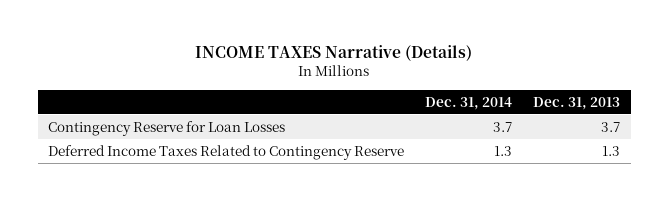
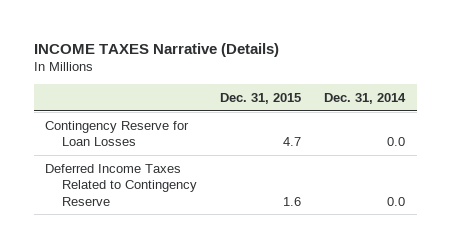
- | Dec. 31, 2014 | Dec. 31, 2013
+ | Dec. 31, 2015 | Dec. 31, 2014
- Contingency Reserve for Loan Losses | 3.7 | 3.7
- Deferred Income Taxes Related to Contingency Reserve | 1.3 | 1.3
+ Contingency Reserve for Loan Losses | 4.7 | 0.0
+ Deferred Income Taxes Related to Contingency Reserve | 1.6 | 0.0

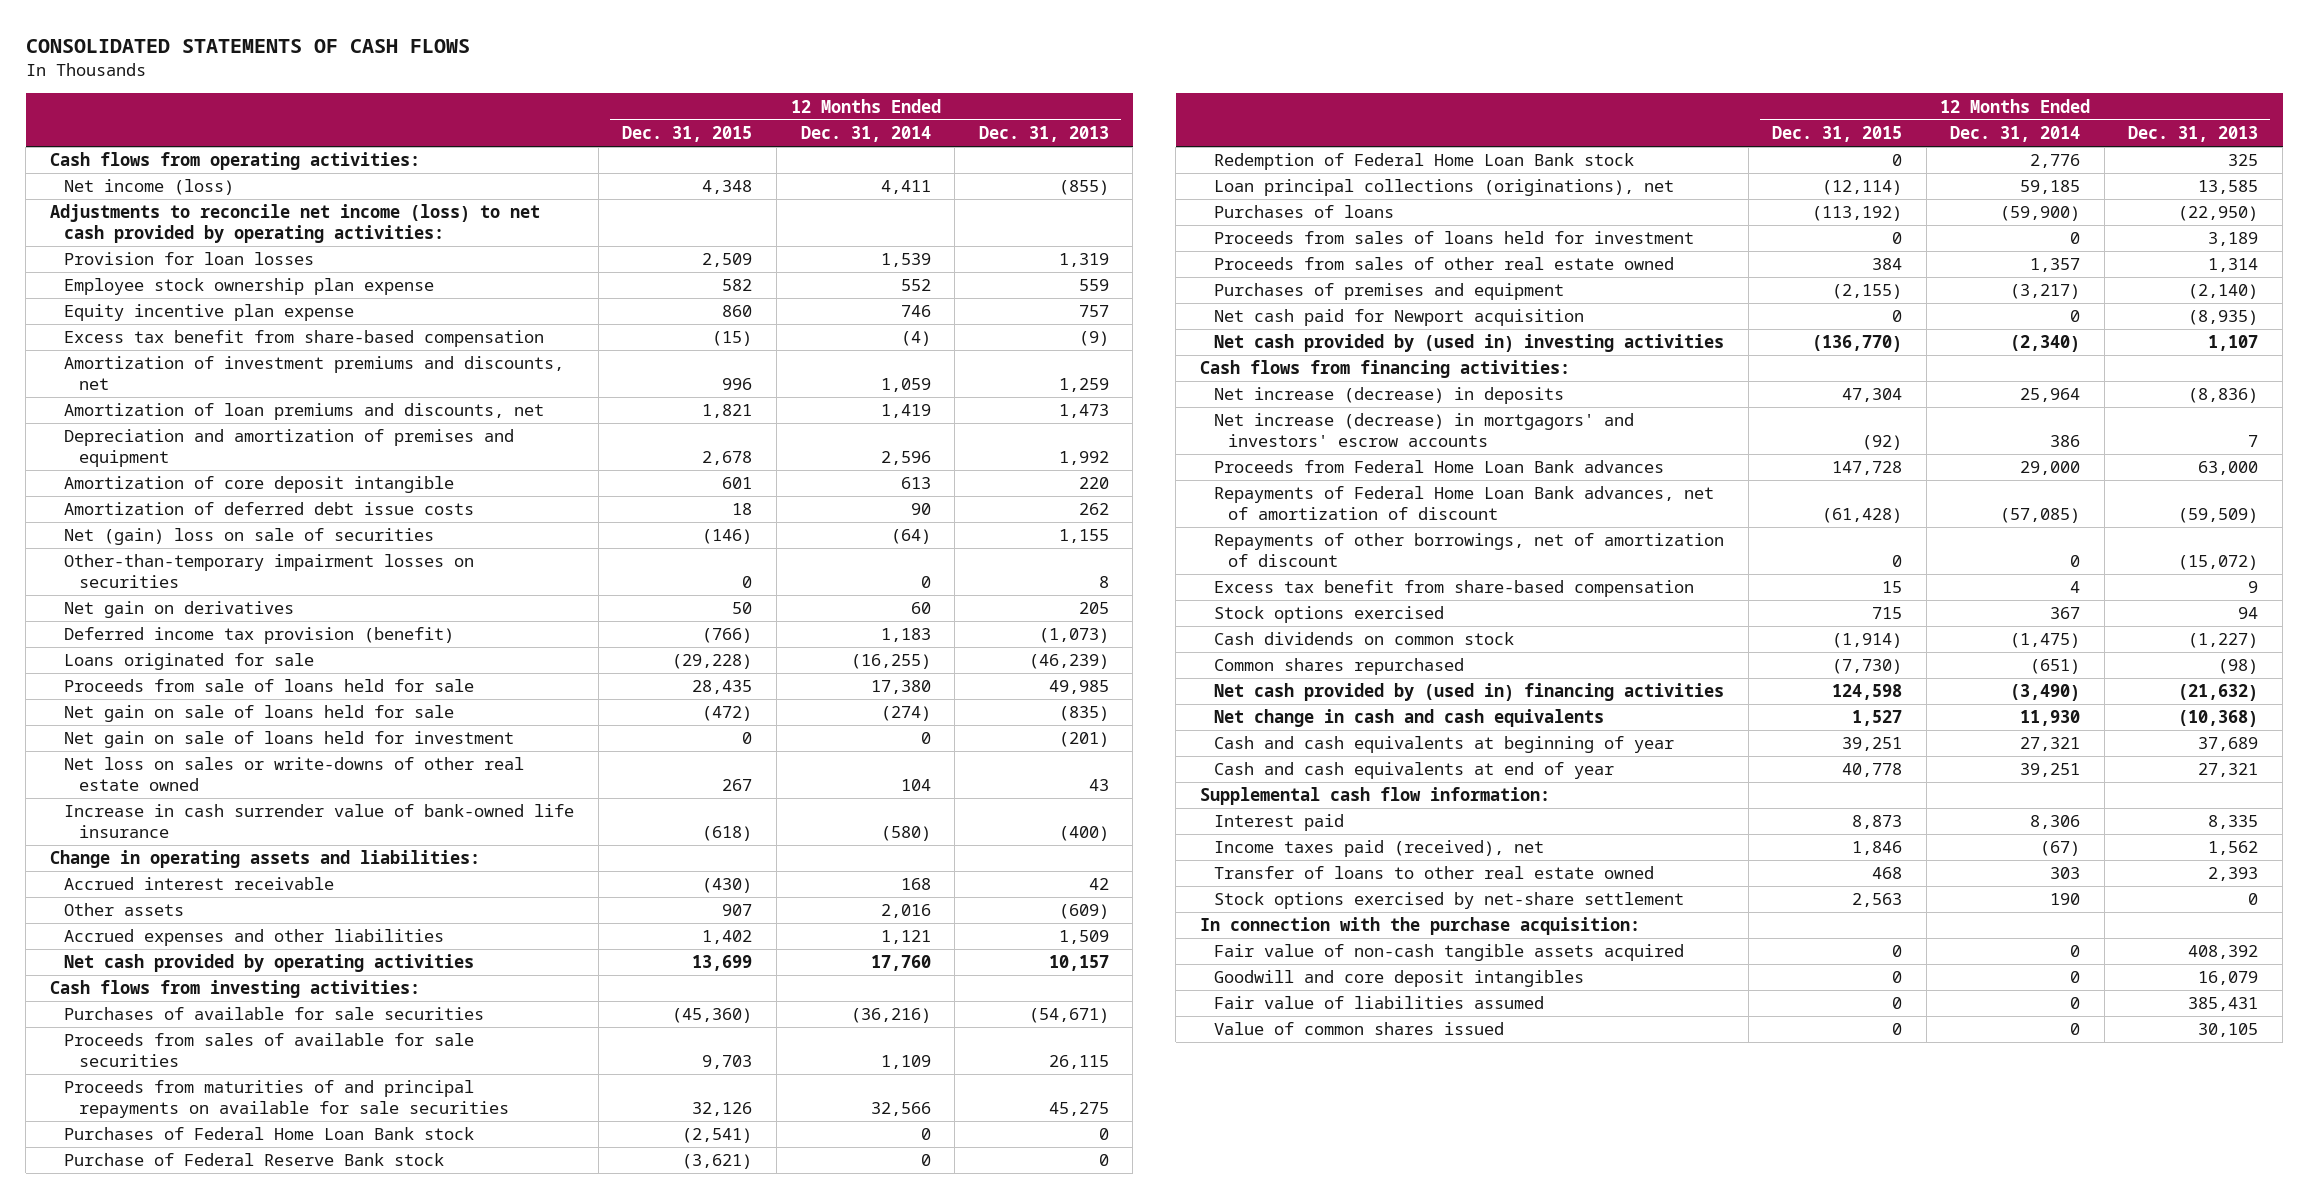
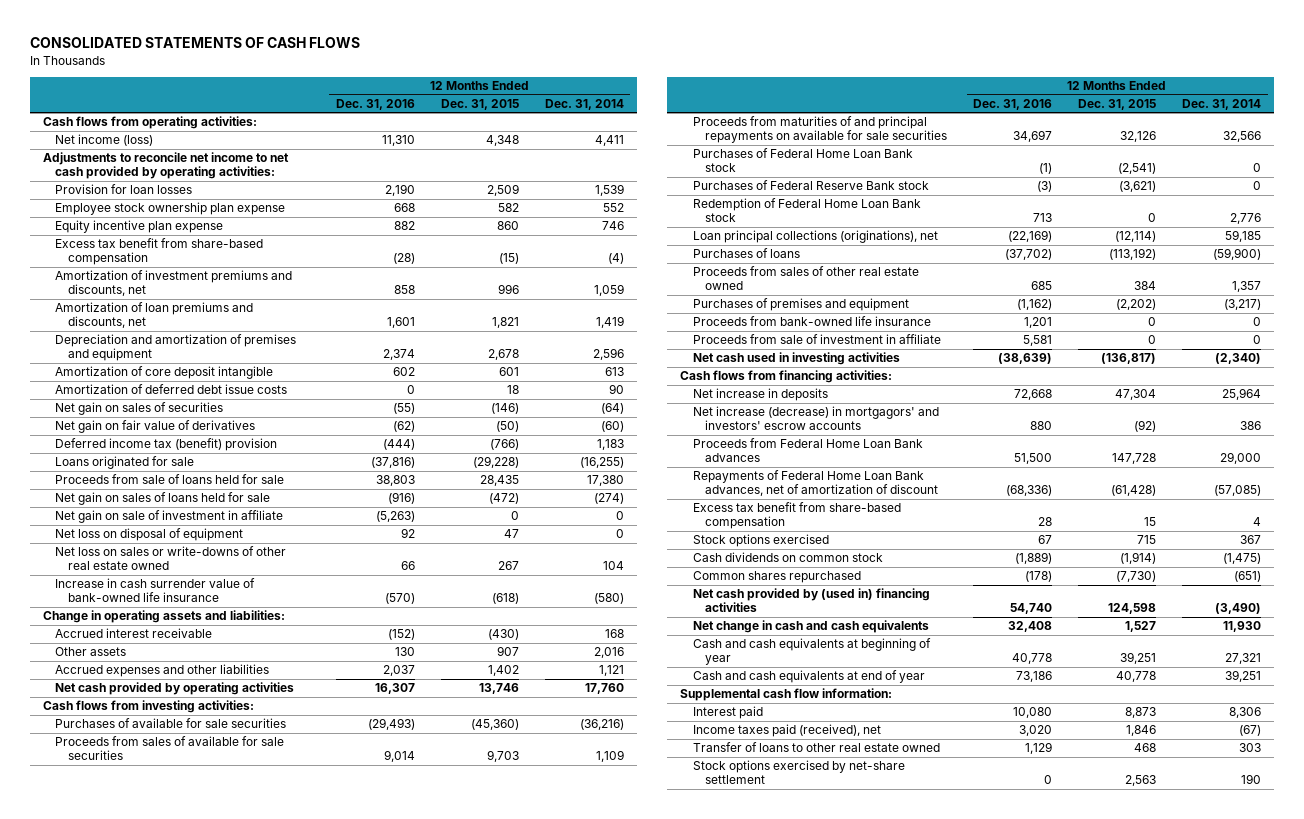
- | 12 Months Ended Dec. 31, 2015 | 12 Months Ended Dec. 31, 2014 | 12 Months Ended Dec. 31, 2013
+ | 12 Months Ended Dec. 31, 2016 | 12 Months Ended Dec. 31, 2015 | 12 Months Ended Dec. 31, 2014
- Adjustments to reconcile net income (loss) to net cash provided by operating activities:
+ Adjustments to reconcile net income to net cash provided by operating activities:
- Net (gain) loss on sale of securities | (146) | (64) | 1,155
- Other-than-temporary impairment losses on securities | 0 | 0 | 8
- Net gain on derivatives | 50 | 60 | 205
- Deferred income tax provision (benefit) | (766) | 1,183 | (1,073)
+ Net gain on sales of securities | (55) | (146) | (64)
+ Net gain on fair value of derivatives | (62) | (50) | (60)
+ Deferred income tax (benefit) provision | (444) | (766) | 1,183
- Net gain on sale of loans held for sale | (472) | (274) | (835)
- Net gain on sale of loans held for investment | 0 | 0 | (201)
+ Net gain on sales of loans held for sale | (916) | (472) | (274)
+ Net gain on sale of investment in affiliate | (5,263) | 0 | 0
+ Net loss on disposal of equipment | 92 | 47 | 0
- Net cash provided by operating activities | 13,699 | 17,760 | 10,157
+ Net cash provided by operating activities | 16,307 | 13,746 | 17,760
- Purchase of Federal Reserve Bank stock | (3,621) | 0 | 0
+ Purchases of Federal Reserve Bank stock | (3) | (3,621) | 0
- Proceeds from sales of loans held for investment | 0 | 0 | 3,189
- Purchases of premises and equipment | (2,155) | (3,217) | (2,140)
- Net cash paid for Newport acquisition | 0 | 0 | (8,935)
- Net cash provided by (used in) investing activities | (136,770) | (2,340) | 1,107
+ Purchases of premises and equipment | (1,162) | (2,202) | (3,217)
+ Proceeds from bank-owned life insurance | 1,201 | 0 | 0
+ Proceeds from sale of investment in affiliate | 5,581 | 0 | 0
+ Net cash used in investing activities | (38,639) | (136,817) | (2,340)
- Net increase (decrease) in deposits | 47,304 | 25,964 | (8,836)
+ Net increase in deposits | 72,668 | 47,304 | 25,964
- Repayments of other borrowings, net of amortization of discount | 0 | 0 | (15,072)
- In connection with the purchase acquisition:
- Fair value of non-cash tangible assets acquired | 0 | 0 | 408,392
- Goodwill and core deposit intangibles | 0 | 0 | 16,079
- Fair value of liabilities assumed | 0 | 0 | 385,431
- Value of common shares issued | 0 | 0 | 30,105

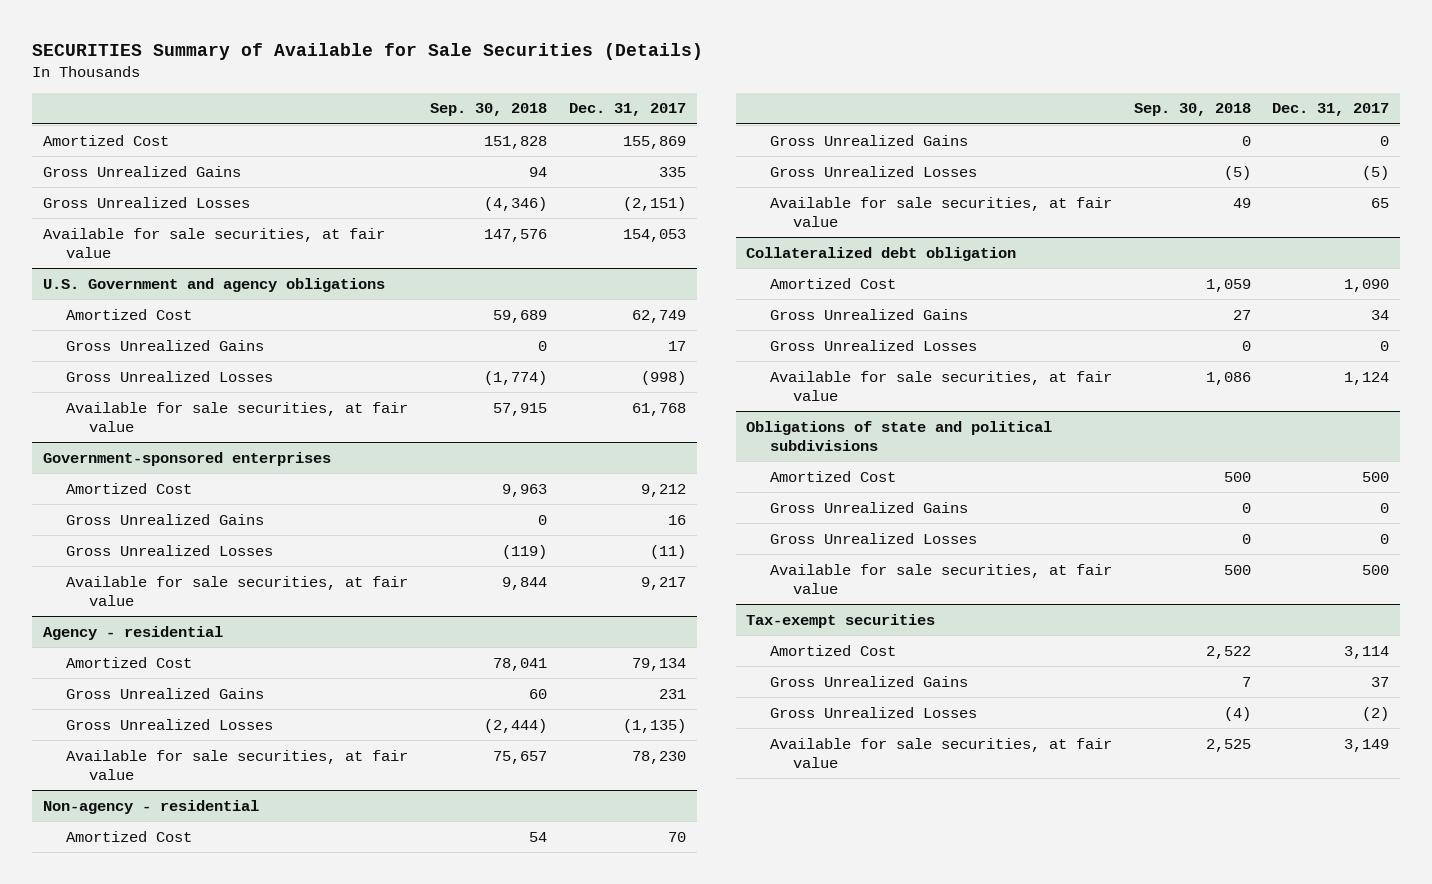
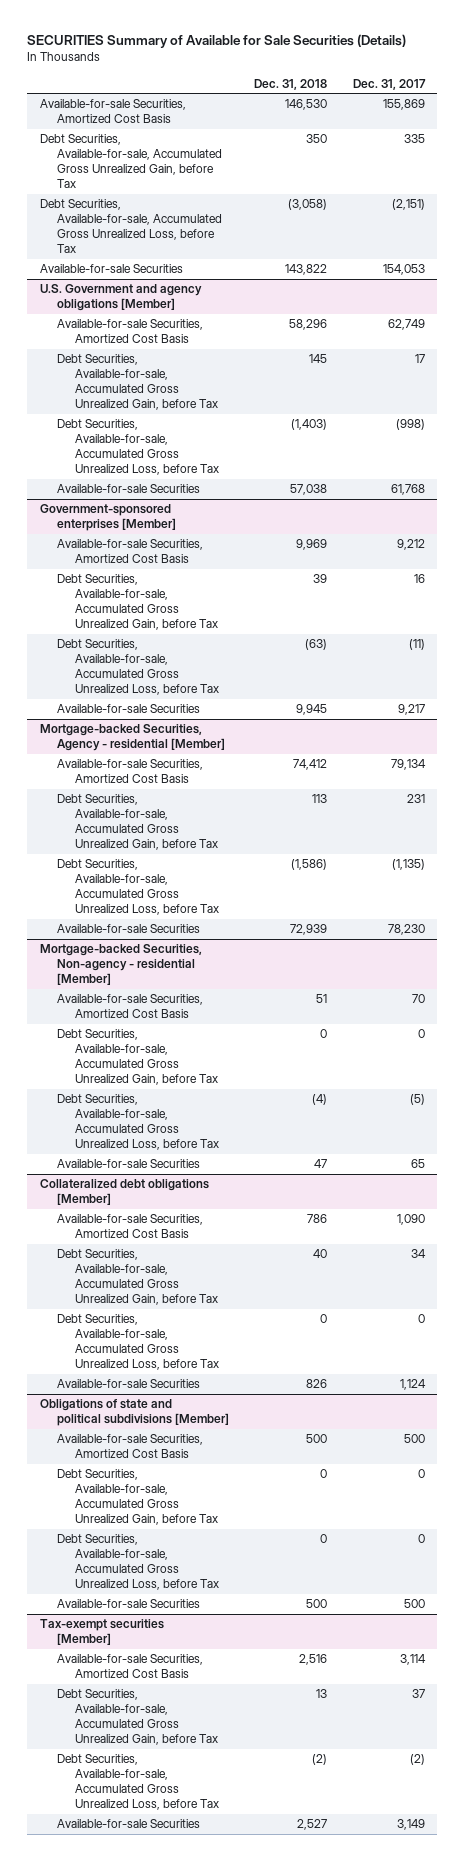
- | Sep. 30, 2018 | Dec. 31, 2017
+ | Dec. 31, 2018 | Dec. 31, 2017
- Amortized Cost | 151,828 | 155,869
- Gross Unrealized Gains | 94 | 335
- Gross Unrealized Losses | (4,346) | (2,151)
- Available for sale securities, at fair value | 147,576 | 154,053
- U.S. Government and agency obligations
- Amortized Cost | 59,689 | 62,749
- Gross Unrealized Gains | 0 | 17
- Gross Unrealized Losses | (1,774) | (998)
- Available for sale securities, at fair value | 57,915 | 61,768
- Government-sponsored enterprises
- Amortized Cost | 9,963 | 9,212
- Gross Unrealized Gains | 0 | 16
- Gross Unrealized Losses | (119) | (11)
- Available for sale securities, at fair value | 9,844 | 9,217
- Agency - residential
- Amortized Cost | 78,041 | 79,134
- Gross Unrealized Gains | 60 | 231
- Gross Unrealized Losses | (2,444) | (1,135)
- Available for sale securities, at fair value | 75,657 | 78,230
- Non-agency - residential
- Amortized Cost | 54 | 70
- Gross Unrealized Gains | 0 | 0
- Gross Unrealized Losses | (5) | (5)
- Available for sale securities, at fair value | 49 | 65
- Collateralized debt obligation
- Amortized Cost | 1,059 | 1,090
- Gross Unrealized Gains | 27 | 34
- Gross Unrealized Losses | 0 | 0
- Available for sale securities, at fair value | 1,086 | 1,124
- Obligations of state and political subdivisions
- Amortized Cost | 500 | 500
- Gross Unrealized Gains | 0 | 0
- Gross Unrealized Losses | 0 | 0
- Available for sale securities, at fair value | 500 | 500
- Tax-exempt securities
- Amortized Cost | 2,522 | 3,114
- Gross Unrealized Gains | 7 | 37
- Gross Unrealized Losses | (4) | (2)
- Available for sale securities, at fair value | 2,525 | 3,149
+ Available-for-sale Securities, Amortized Cost Basis | 146,530 | 155,869
+ Debt Securities, Available-for-sale, Accumulated Gross Unrealized Gain, before Tax | 350 | 335
+ Debt Securities, Available-for-sale, Accumulated Gross Unrealized Loss, before Tax | (3,058) | (2,151)
+ Available-for-sale Securities | 143,822 | 154,053
+ U.S. Government and agency obligations [Member]
+ Available-for-sale Securities, Amortized Cost Basis | 58,296 | 62,749
+ Debt Securities, Available-for-sale, Accumulated Gross Unrealized Gain, before Tax | 145 | 17
+ Debt Securities, Available-for-sale, Accumulated Gross Unrealized Loss, before Tax | (1,403) | (998)
+ Available-for-sale Securities | 57,038 | 61,768
+ Government-sponsored enterprises [Member]
+ Available-for-sale Securities, Amortized Cost Basis | 9,969 | 9,212
+ Debt Securities, Available-for-sale, Accumulated Gross Unrealized Gain, before Tax | 39 | 16
+ Debt Securities, Available-for-sale, Accumulated Gross Unrealized Loss, before Tax | (63) | (11)
+ Available-for-sale Securities | 9,945 | 9,217
+ Mortgage-backed Securities, Agency - residential [Member]
+ Available-for-sale Securities, Amortized Cost Basis | 74,412 | 79,134
+ Debt Securities, Available-for-sale, Accumulated Gross Unrealized Gain, before Tax | 113 | 231
+ Debt Securities, Available-for-sale, Accumulated Gross Unrealized Loss, before Tax | (1,586) | (1,135)
+ Available-for-sale Securities | 72,939 | 78,230
+ Mortgage-backed Securities, Non-agency - residential [Member]
+ Available-for-sale Securities, Amortized Cost Basis | 51 | 70
+ Debt Securities, Available-for-sale, Accumulated Gross Unrealized Gain, before Tax | 0 | 0
+ Debt Securities, Available-for-sale, Accumulated Gross Unrealized Loss, before Tax | (4) | (5)
+ Available-for-sale Securities | 47 | 65
+ Collateralized debt obligations [Member]
+ Available-for-sale Securities, Amortized Cost Basis | 786 | 1,090
+ Debt Securities, Available-for-sale, Accumulated Gross Unrealized Gain, before Tax | 40 | 34
+ Debt Securities, Available-for-sale, Accumulated Gross Unrealized Loss, before Tax | 0 | 0
+ Available-for-sale Securities | 826 | 1,124
+ Obligations of state and political subdivisions [Member]
+ Available-for-sale Securities, Amortized Cost Basis | 500 | 500
+ Debt Securities, Available-for-sale, Accumulated Gross Unrealized Gain, before Tax | 0 | 0
+ Debt Securities, Available-for-sale, Accumulated Gross Unrealized Loss, before Tax | 0 | 0
+ Available-for-sale Securities | 500 | 500
+ Tax-exempt securities [Member]
+ Available-for-sale Securities, Amortized Cost Basis | 2,516 | 3,114
+ Debt Securities, Available-for-sale, Accumulated Gross Unrealized Gain, before Tax | 13 | 37
+ Debt Securities, Available-for-sale, Accumulated Gross Unrealized Loss, before Tax | (2) | (2)
+ Available-for-sale Securities | 2,527 | 3,149

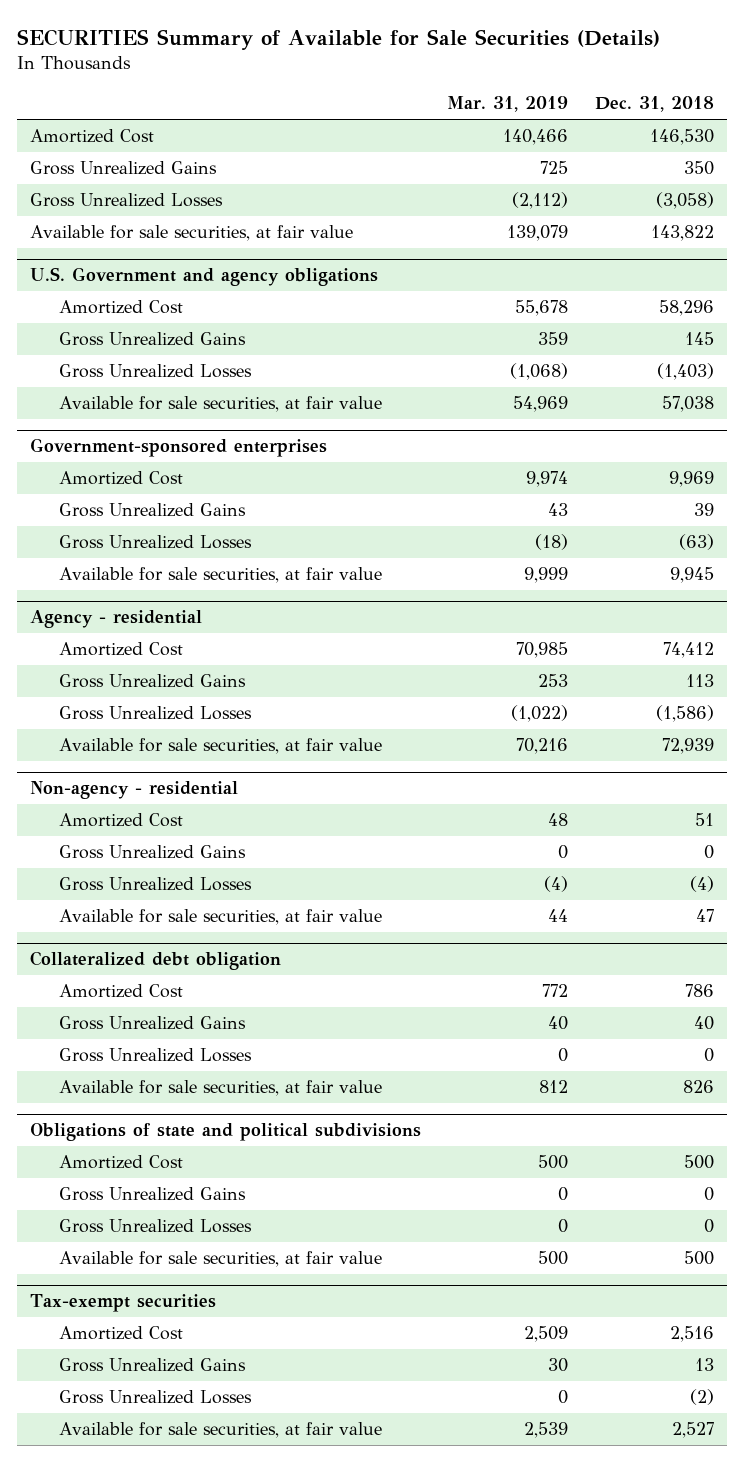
- | Dec. 31, 2018 | Dec. 31, 2017
+ | Mar. 31, 2019 | Dec. 31, 2018
- Available-for-sale Securities, Amortized Cost Basis | 146,530 | 155,869
- Debt Securities, Available-for-sale, Accumulated Gross Unrealized Gain, before Tax | 350 | 335
- Debt Securities, Available-for-sale, Accumulated Gross Unrealized Loss, before Tax | (3,058) | (2,151)
- Available-for-sale Securities | 143,822 | 154,053
- U.S. Government and agency obligations [Member]
- Available-for-sale Securities, Amortized Cost Basis | 58,296 | 62,749
- Debt Securities, Available-for-sale, Accumulated Gross Unrealized Gain, before Tax | 145 | 17
- Debt Securities, Available-for-sale, Accumulated Gross Unrealized Loss, before Tax | (1,403) | (998)
- Available-for-sale Securities | 57,038 | 61,768
- Government-sponsored enterprises [Member]
- Available-for-sale Securities, Amortized Cost Basis | 9,969 | 9,212
- Debt Securities, Available-for-sale, Accumulated Gross Unrealized Gain, before Tax | 39 | 16
- Debt Securities, Available-for-sale, Accumulated Gross Unrealized Loss, before Tax | (63) | (11)
- Available-for-sale Securities | 9,945 | 9,217
- Mortgage-backed Securities, Agency - residential [Member]
- Available-for-sale Securities, Amortized Cost Basis | 74,412 | 79,134
- Debt Securities, Available-for-sale, Accumulated Gross Unrealized Gain, before Tax | 113 | 231
- Debt Securities, Available-for-sale, Accumulated Gross Unrealized Loss, before Tax | (1,586) | (1,135)
- Available-for-sale Securities | 72,939 | 78,230
- Mortgage-backed Securities, Non-agency - residential [Member]
- Available-for-sale Securities, Amortized Cost Basis | 51 | 70
- Debt Securities, Available-for-sale, Accumulated Gross Unrealized Gain, before Tax | 0 | 0
- Debt Securities, Available-for-sale, Accumulated Gross Unrealized Loss, before Tax | (4) | (5)
- Available-for-sale Securities | 47 | 65
- Collateralized debt obligations [Member]
- Available-for-sale Securities, Amortized Cost Basis | 786 | 1,090
- Debt Securities, Available-for-sale, Accumulated Gross Unrealized Gain, before Tax | 40 | 34
- Debt Securities, Available-for-sale, Accumulated Gross Unrealized Loss, before Tax | 0 | 0
- Available-for-sale Securities | 826 | 1,124
- Obligations of state and political subdivisions [Member]
- Available-for-sale Securities, Amortized Cost Basis | 500 | 500
- Debt Securities, Available-for-sale, Accumulated Gross Unrealized Gain, before Tax | 0 | 0
- Debt Securities, Available-for-sale, Accumulated Gross Unrealized Loss, before Tax | 0 | 0
- Available-for-sale Securities | 500 | 500
- Tax-exempt securities [Member]
- Available-for-sale Securities, Amortized Cost Basis | 2,516 | 3,114
- Debt Securities, Available-for-sale, Accumulated Gross Unrealized Gain, before Tax | 13 | 37
- Debt Securities, Available-for-sale, Accumulated Gross Unrealized Loss, before Tax | (2) | (2)
- Available-for-sale Securities | 2,527 | 3,149
+ Amortized Cost | 140,466 | 146,530
+ Gross Unrealized Gains | 725 | 350
+ Gross Unrealized Losses | (2,112) | (3,058)
+ Available for sale securities, at fair value | 139,079 | 143,822
+ U.S. Government and agency obligations
+ Amortized Cost | 55,678 | 58,296
+ Gross Unrealized Gains | 359 | 145
+ Gross Unrealized Losses | (1,068) | (1,403)
+ Available for sale securities, at fair value | 54,969 | 57,038
+ Government-sponsored enterprises
+ Amortized Cost | 9,974 | 9,969
+ Gross Unrealized Gains | 43 | 39
+ Gross Unrealized Losses | (18) | (63)
+ Available for sale securities, at fair value | 9,999 | 9,945
+ Agency - residential
+ Amortized Cost | 70,985 | 74,412
+ Gross Unrealized Gains | 253 | 113
+ Gross Unrealized Losses | (1,022) | (1,586)
+ Available for sale securities, at fair value | 70,216 | 72,939
+ Non-agency - residential
+ Amortized Cost | 48 | 51
+ Gross Unrealized Gains | 0 | 0
+ Gross Unrealized Losses | (4) | (4)
+ Available for sale securities, at fair value | 44 | 47
+ Collateralized debt obligation
+ Amortized Cost | 772 | 786
+ Gross Unrealized Gains | 40 | 40
+ Gross Unrealized Losses | 0 | 0
+ Available for sale securities, at fair value | 812 | 826
+ Obligations of state and political subdivisions
+ Amortized Cost | 500 | 500
+ Gross Unrealized Gains | 0 | 0
+ Gross Unrealized Losses | 0 | 0
+ Available for sale securities, at fair value | 500 | 500
+ Tax-exempt securities
+ Amortized Cost | 2,509 | 2,516
+ Gross Unrealized Gains | 30 | 13
+ Gross Unrealized Losses | 0 | (2)
+ Available for sale securities, at fair value | 2,539 | 2,527

